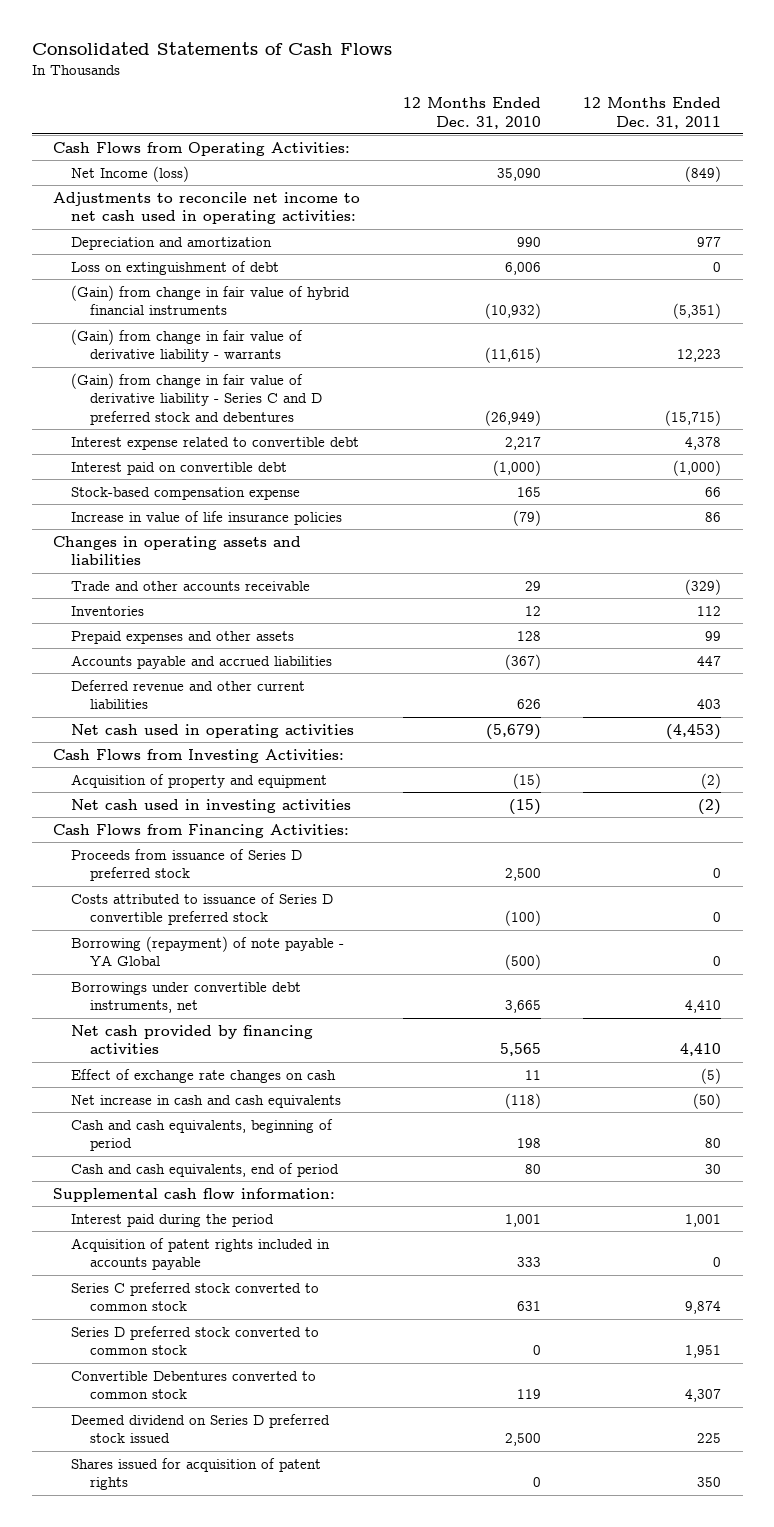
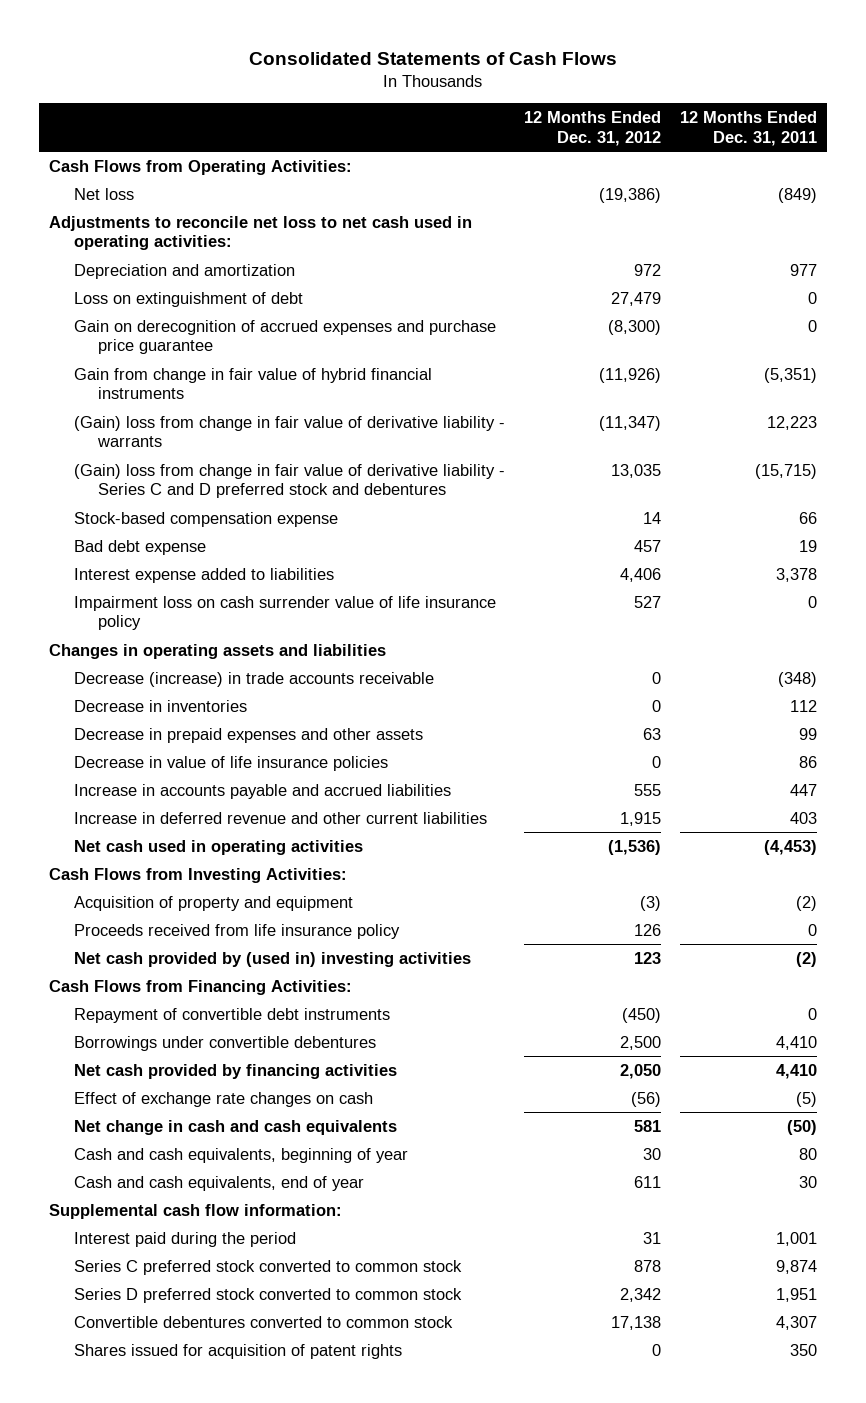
- | 12 Months Ended Dec. 31, 2010 | 12 Months Ended Dec. 31, 2011
+ | 12 Months Ended Dec. 31, 2012 | 12 Months Ended Dec. 31, 2011
- Net Income (loss) | 35,090 | (849)
- Adjustments to reconcile net income to net cash used in operating activities:
+ Net loss | (19,386) | (849)
+ Adjustments to reconcile net loss to net cash used in operating activities:
- (Gain) from change in fair value of hybrid financial instruments | (10,932) | (5,351)
- (Gain) from change in fair value of derivative liability - warrants | (11,615) | 12,223
- (Gain) from change in fair value of derivative liability - Series C and D preferred stock and debentures | (26,949) | (15,715)
- Interest expense related to convertible debt | 2,217 | 4,378
- Interest paid on convertible debt | (1,000) | (1,000)
+ Gain on derecognition of accrued expenses and purchase price guarantee | (8,300) | 0
+ Gain from change in fair value of hybrid financial instruments | (11,926) | (5,351)
+ (Gain) loss from change in fair value of derivative liability - warrants | (11,347) | 12,223
+ (Gain) loss from change in fair value of derivative liability - Series C and D preferred stock and debentures | 13,035 | (15,715)
- Increase in value of life insurance policies | (79) | 86
+ Bad debt expense | 457 | 19
+ Interest expense added to liabilities | 4,406 | 3,378
+ Impairment loss on cash surrender value of life insurance policy | 527 | 0
- Trade and other accounts receivable | 29 | (329)
- Inventories | 12 | 112
- Prepaid expenses and other assets | 128 | 99
- Accounts payable and accrued liabilities | (367) | 447
- Deferred revenue and other current liabilities | 626 | 403
+ Decrease (increase) in trade accounts receivable | 0 | (348)
+ Decrease in inventories | 0 | 112
+ Decrease in prepaid expenses and other assets | 63 | 99
+ Decrease in value of life insurance policies | 0 | 86
+ Increase in accounts payable and accrued liabilities | 555 | 447
+ Increase in deferred revenue and other current liabilities | 1,915 | 403
- Net cash used in investing activities | (15) | (2)
+ Proceeds received from life insurance policy | 126 | 0
+ Net cash provided by (used in) investing activities | 123 | (2)
- Proceeds from issuance of Series D preferred stock | 2,500 | 0
- Costs attributed to issuance of Series D convertible preferred stock | (100) | 0
- Borrowing (repayment) of note payable - YA Global | (500) | 0
- Borrowings under convertible debt instruments, net | 3,665 | 4,410
+ Repayment of convertible debt instruments | (450) | 0
+ Borrowings under convertible debentures | 2,500 | 4,410
- Net increase in cash and cash equivalents | (118) | (50)
- Cash and cash equivalents, beginning of period | 198 | 80
- Cash and cash equivalents, end of period | 80 | 30
+ Net change in cash and cash equivalents | 581 | (50)
+ Cash and cash equivalents, beginning of year | 30 | 80
+ Cash and cash equivalents, end of year | 611 | 30
- Acquisition of patent rights included in accounts payable | 333 | 0
- Convertible Debentures converted to common stock | 119 | 4,307
- Deemed dividend on Series D preferred stock issued | 2,500 | 225
+ Convertible debentures converted to common stock | 17,138 | 4,307

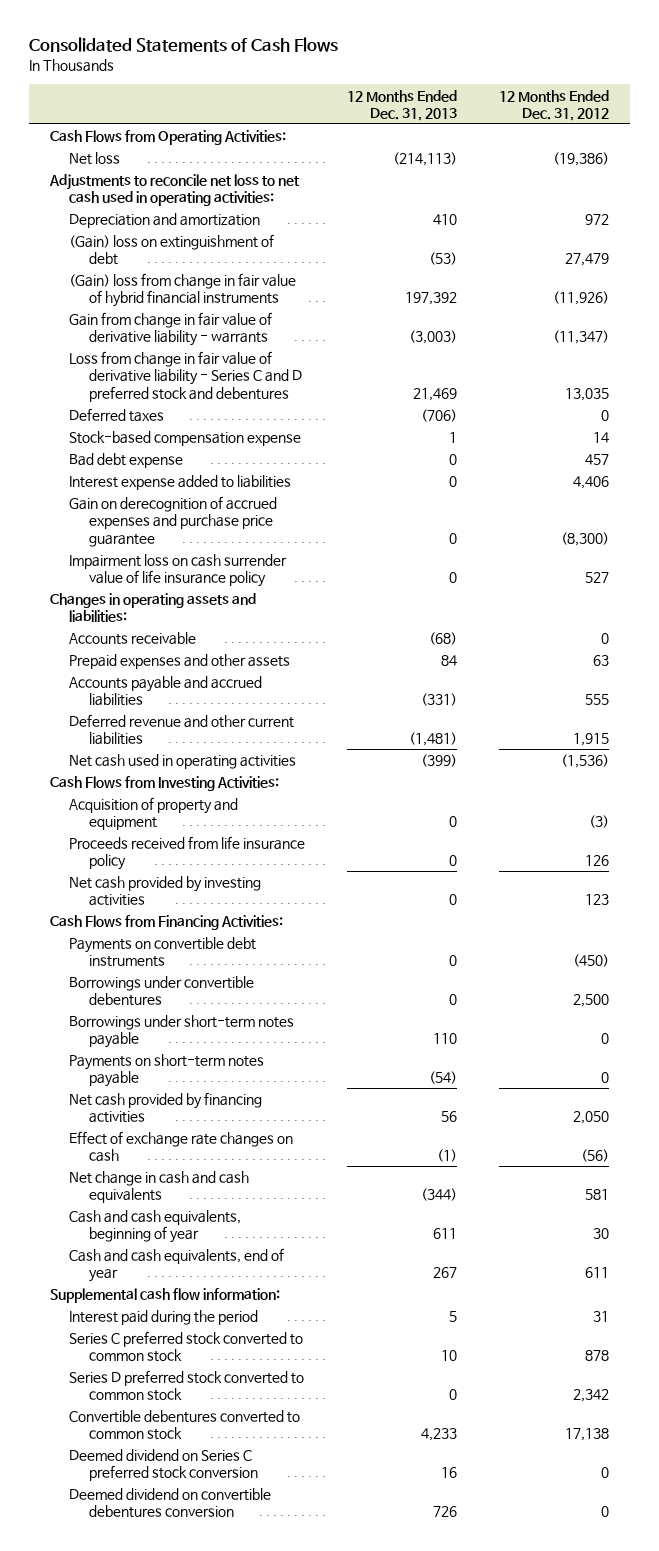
- | 12 Months Ended Dec. 31, 2012 | 12 Months Ended Dec. 31, 2011
+ | 12 Months Ended Dec. 31, 2013 | 12 Months Ended Dec. 31, 2012
- Loss on extinguishment of debt | 27,479 | 0
- Gain from change in fair value of hybrid financial instruments | (11,926) | (5,351)
- (Gain) loss from change in fair value of derivative liability - warrants | (11,347) | 12,223
- (Gain) loss from change in fair value of derivative liability - Series C and D preferred stock and debentures | 13,035 | (15,715)
+ (Gain) loss on extinguishment of debt | (53) | 27,479
+ (Gain) loss from change in fair value of hybrid financial instruments | 197,392 | (11,926)
+ Gain from change in fair value of derivative liability - warrants | (3,003) | (11,347)
+ Loss from change in fair value of derivative liability - Series C and D preferred stock and debentures | 21,469 | 13,035
+ Deferred taxes | (706) | 0
moved down: Gain on derecognition of accrued expenses and purchase price guarantee | 0 | (8,300)
- Changes in operating assets and liabilities
- Decrease (increase) in trade accounts receivable | 0 | (348)
- Decrease in inventories | 0 | 112
- Decrease in prepaid expenses and other assets | 63 | 99
- Decrease in value of life insurance policies | 0 | 86
- Increase in accounts payable and accrued liabilities | 555 | 447
- Increase in deferred revenue and other current liabilities | 1,915 | 403
+ Changes in operating assets and liabilities:
+ Accounts receivable | (68) | 0
+ Prepaid expenses and other assets | 84 | 63
+ Accounts payable and accrued liabilities | (331) | 555
+ Deferred revenue and other current liabilities | (1,481) | 1,915
- Net cash provided by (used in) investing activities | 123 | (2)
+ Net cash provided by investing activities | 0 | 123
- Repayment of convertible debt instruments | (450) | 0
+ Payments on convertible debt instruments | 0 | (450)
+ Borrowings under short-term notes payable | 110 | 0
+ Payments on short-term notes payable | (54) | 0
- Shares issued for acquisition of patent rights | 0 | 350
+ Deemed dividend on Series C preferred stock conversion | 16 | 0
+ Deemed dividend on convertible debentures conversion | 726 | 0

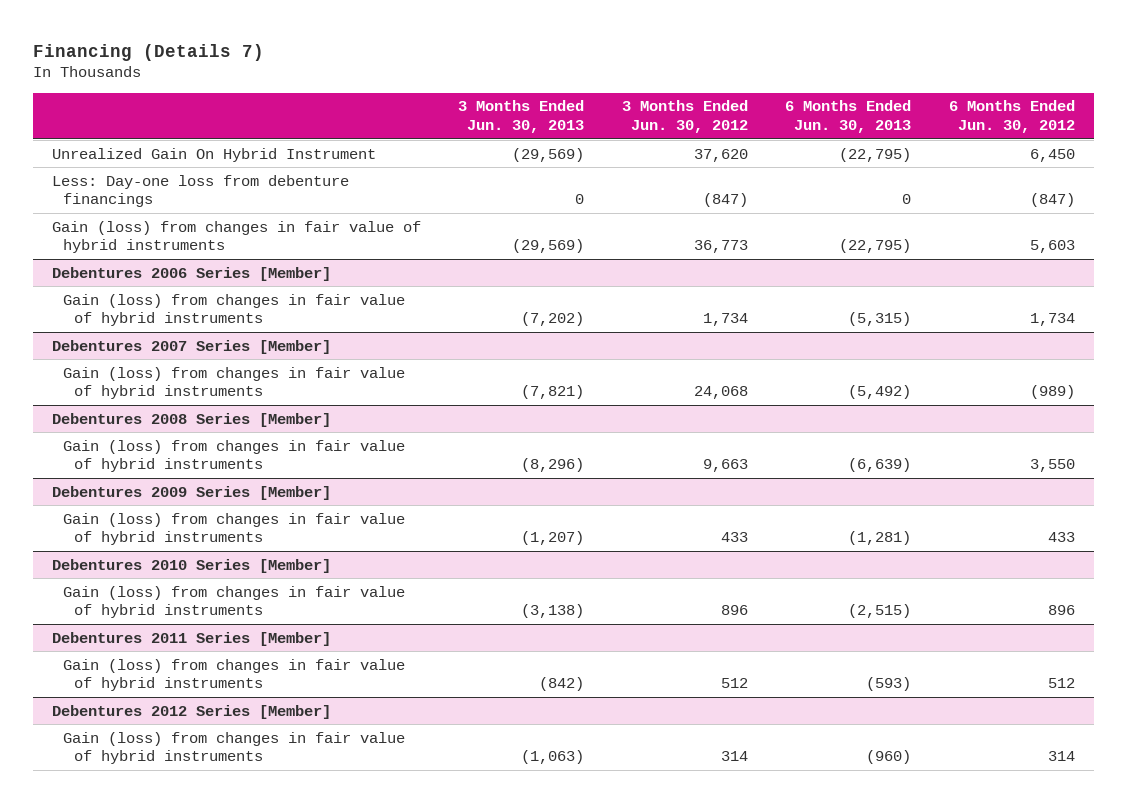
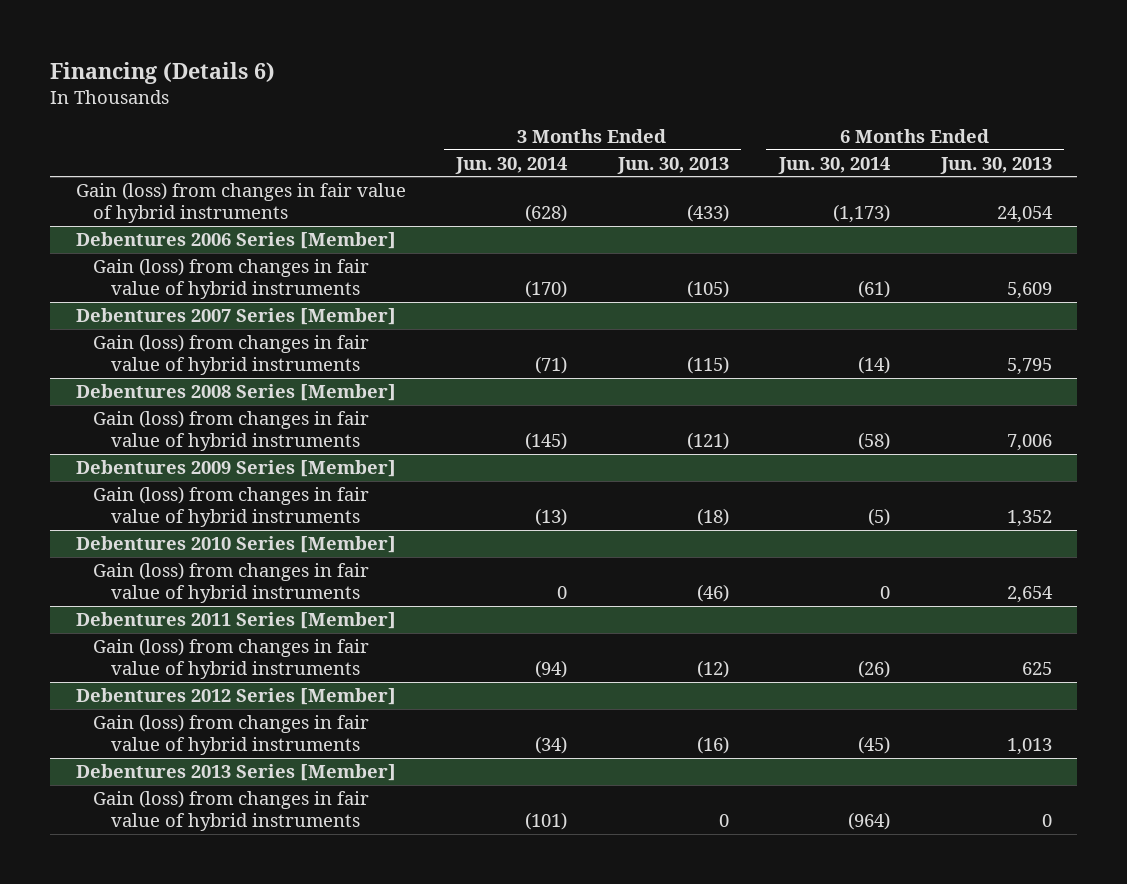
- Financing (Details 7)
+ Financing (Details 6)
- | 3 Months Ended Jun. 30, 2013 | 3 Months Ended Jun. 30, 2012 | 6 Months Ended Jun. 30, 2013 | 6 Months Ended Jun. 30, 2012
+ | 3 Months Ended Jun. 30, 2014 | 3 Months Ended Jun. 30, 2013 | 6 Months Ended Jun. 30, 2014 | 6 Months Ended Jun. 30, 2013
- Unrealized Gain On Hybrid Instrument | (29,569) | 37,620 | (22,795) | 6,450
- Less: Day-one loss from debenture financings | 0 | (847) | 0 | (847)
- Gain (loss) from changes in fair value of hybrid instruments | (29,569) | 36,773 | (22,795) | 5,603
+ Gain (loss) from changes in fair value of hybrid instruments | (628) | (433) | (1,173) | 24,054
@ Debentures 2006 Series [Member]
- Gain (loss) from changes in fair value of hybrid instruments | (7,202) | 1,734 | (5,315) | 1,734
+ Gain (loss) from changes in fair value of hybrid instruments | (170) | (105) | (61) | 5,609
@ Debentures 2007 Series [Member]
- Gain (loss) from changes in fair value of hybrid instruments | (7,821) | 24,068 | (5,492) | (989)
+ Gain (loss) from changes in fair value of hybrid instruments | (71) | (115) | (14) | 5,795
@ Debentures 2008 Series [Member]
- Gain (loss) from changes in fair value of hybrid instruments | (8,296) | 9,663 | (6,639) | 3,550
+ Gain (loss) from changes in fair value of hybrid instruments | (145) | (121) | (58) | 7,006
@ Debentures 2009 Series [Member]
- Gain (loss) from changes in fair value of hybrid instruments | (1,207) | 433 | (1,281) | 433
+ Gain (loss) from changes in fair value of hybrid instruments | (13) | (18) | (5) | 1,352
@ Debentures 2010 Series [Member]
- Gain (loss) from changes in fair value of hybrid instruments | (3,138) | 896 | (2,515) | 896
+ Gain (loss) from changes in fair value of hybrid instruments | 0 | (46) | 0 | 2,654
@ Debentures 2011 Series [Member]
- Gain (loss) from changes in fair value of hybrid instruments | (842) | 512 | (593) | 512
+ Gain (loss) from changes in fair value of hybrid instruments | (94) | (12) | (26) | 625
@ Debentures 2012 Series [Member]
- Gain (loss) from changes in fair value of hybrid instruments | (1,063) | 314 | (960) | 314
+ Gain (loss) from changes in fair value of hybrid instruments | (34) | (16) | (45) | 1,013
+ Debentures 2013 Series [Member]
+ Gain (loss) from changes in fair value of hybrid instruments | (101) | 0 | (964) | 0

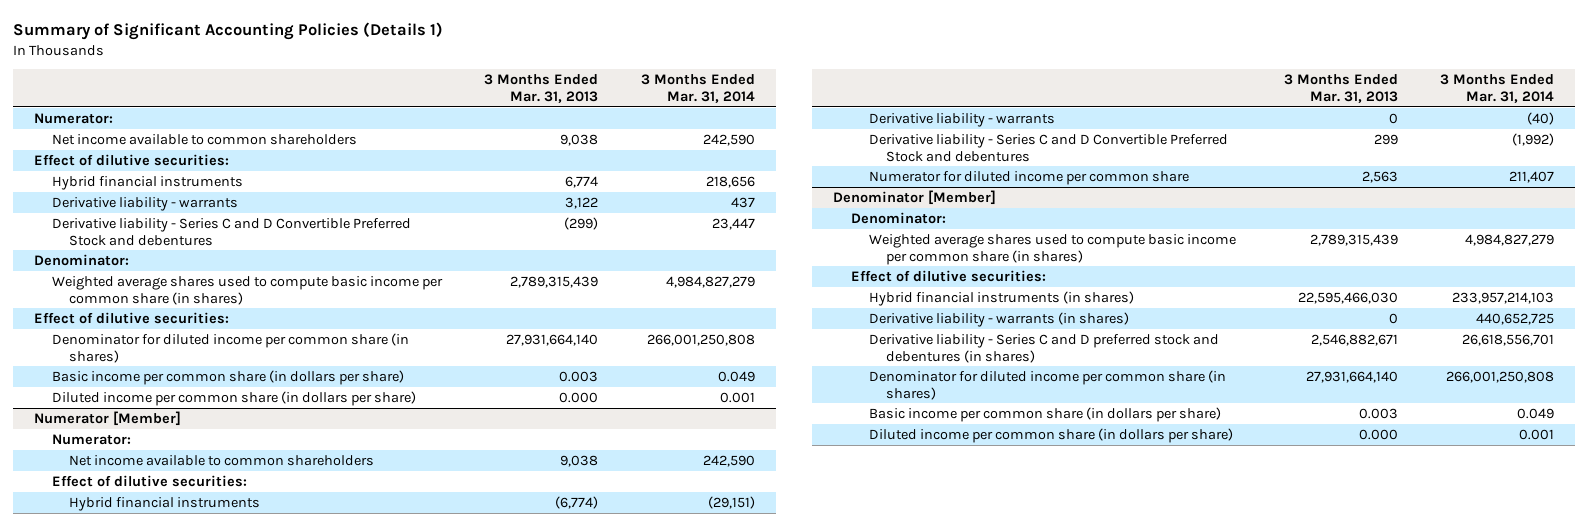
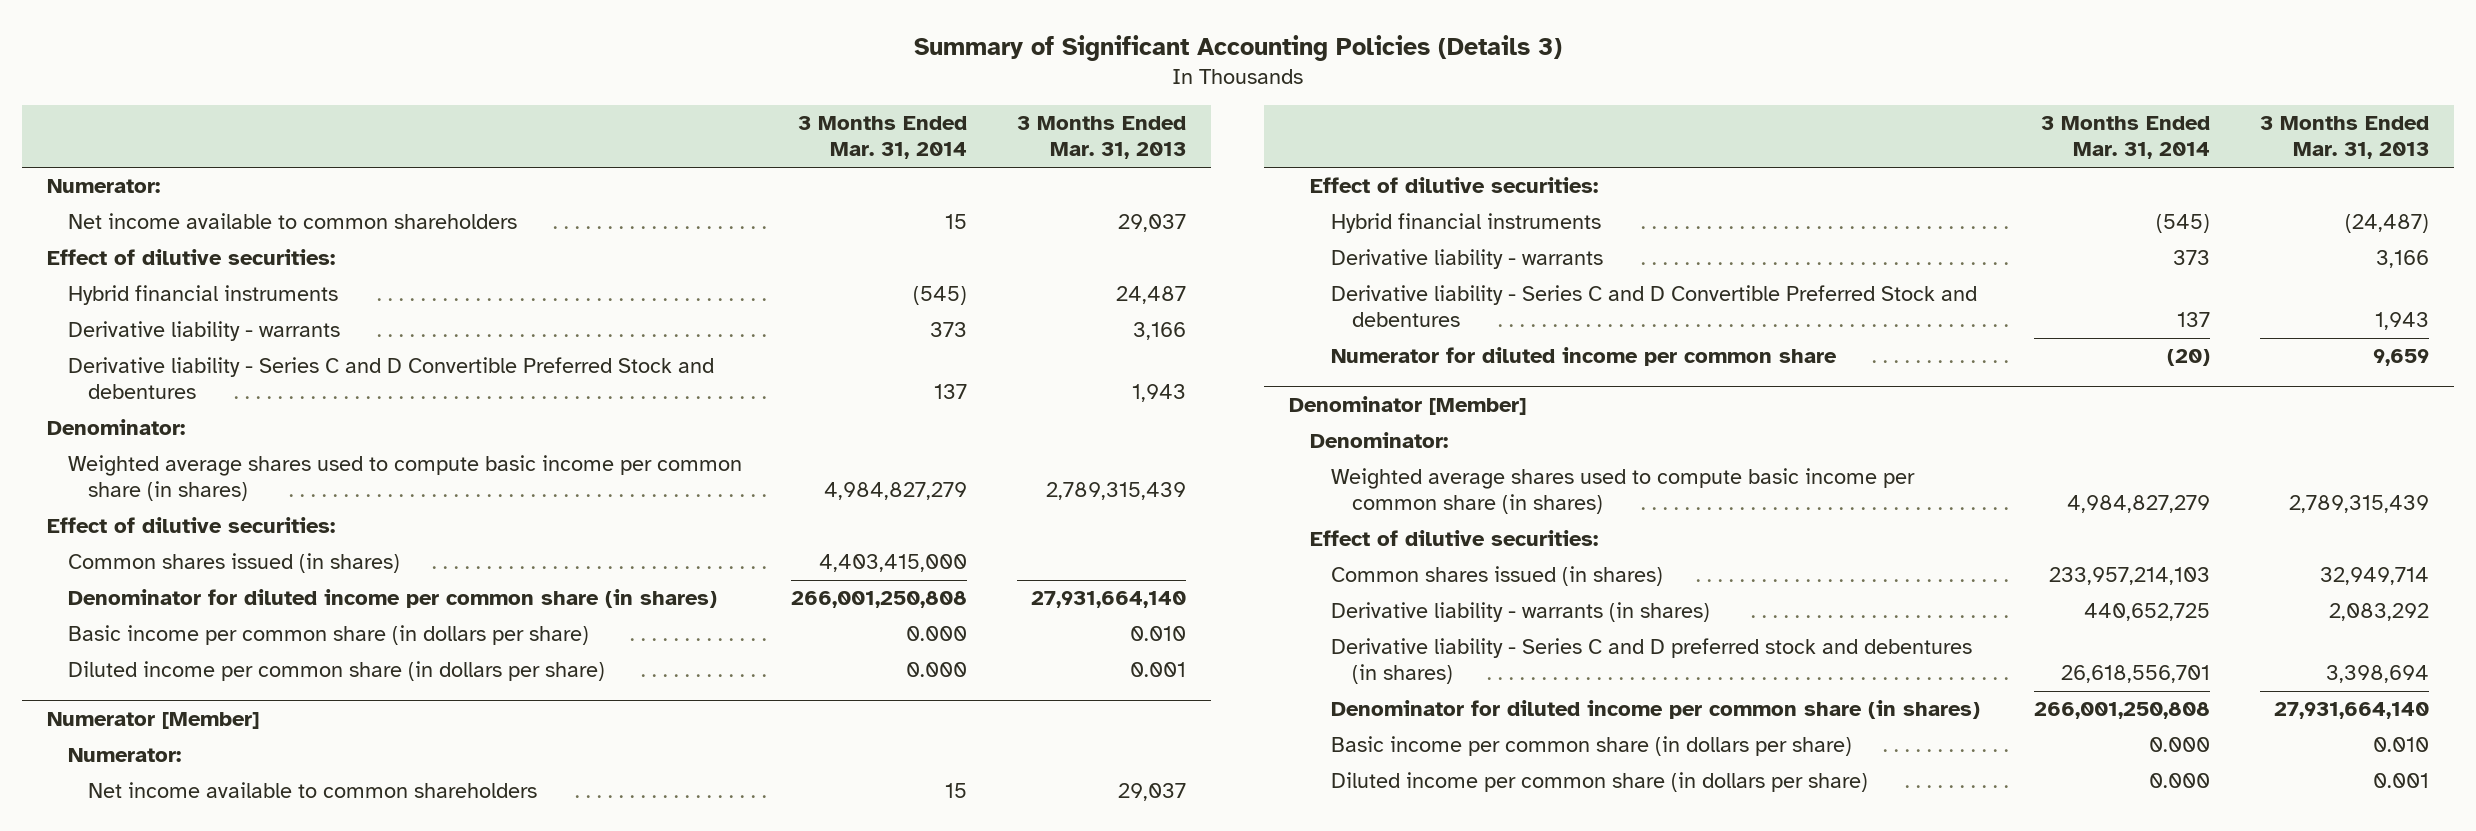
- Summary of Significant Accounting Policies (Details 1)
+ Summary of Significant Accounting Policies (Details 3)
- | 3 Months Ended Mar. 31, 2013 | 3 Months Ended Mar. 31, 2014
+ | 3 Months Ended Mar. 31, 2014 | 3 Months Ended Mar. 31, 2013
- Net income available to common shareholders | 9,038 | 242,590
+ Net income available to common shareholders | 15 | 29,037
- Hybrid financial instruments | 6,774 | 218,656
- Derivative liability - warrants | 3,122 | 437
- Derivative liability - Series C and D Convertible Preferred Stock and debentures | (299) | 23,447
+ Hybrid financial instruments | (545) | 24,487
+ Derivative liability - warrants | 373 | 3,166
+ Derivative liability - Series C and D Convertible Preferred Stock and debentures | 137 | 1,943
+ Common shares issued (in shares) | 4,403,415,000 |
- Basic income per common share (in dollars per share) | 0.003 | 0.049
- Diluted income per common share (in dollars per share) | 0.000 | 0.001
+ Basic income per common share (in dollars per share) | 0.000 | 0.010
+ Diluted income per common share (in dollars per share) | 0.000 | 0.001
@ Numerator [Member]
- Net income available to common shareholders | 9,038 | 242,590
+ Net income available to common shareholders | 15 | 29,037
- Hybrid financial instruments | (6,774) | (29,151)
- Derivative liability - warrants | 0 | (40)
- Derivative liability - Series C and D Convertible Preferred Stock and debentures | 299 | (1,992)
- Numerator for diluted income per common share | 2,563 | 211,407
+ Hybrid financial instruments | (545) | (24,487)
+ Derivative liability - warrants | 373 | 3,166
+ Derivative liability - Series C and D Convertible Preferred Stock and debentures | 137 | 1,943
+ Numerator for diluted income per common share | (20) | 9,659
@ Denominator [Member]
- Hybrid financial instruments (in shares) | 22,595,466,030 | 233,957,214,103
- Derivative liability - warrants (in shares) | 0 | 440,652,725
- Derivative liability - Series C and D preferred stock and debentures (in shares) | 2,546,882,671 | 26,618,556,701
+ Common shares issued (in shares) | 233,957,214,103 | 32,949,714
+ Derivative liability - warrants (in shares) | 440,652,725 | 2,083,292
+ Derivative liability - Series C and D preferred stock and debentures (in shares) | 26,618,556,701 | 3,398,694
- Basic income per common share (in dollars per share) | 0.003 | 0.049
- Diluted income per common share (in dollars per share) | 0.000 | 0.001
+ Basic income per common share (in dollars per share) | 0.000 | 0.010
+ Diluted income per common share (in dollars per share) | 0.000 | 0.001

